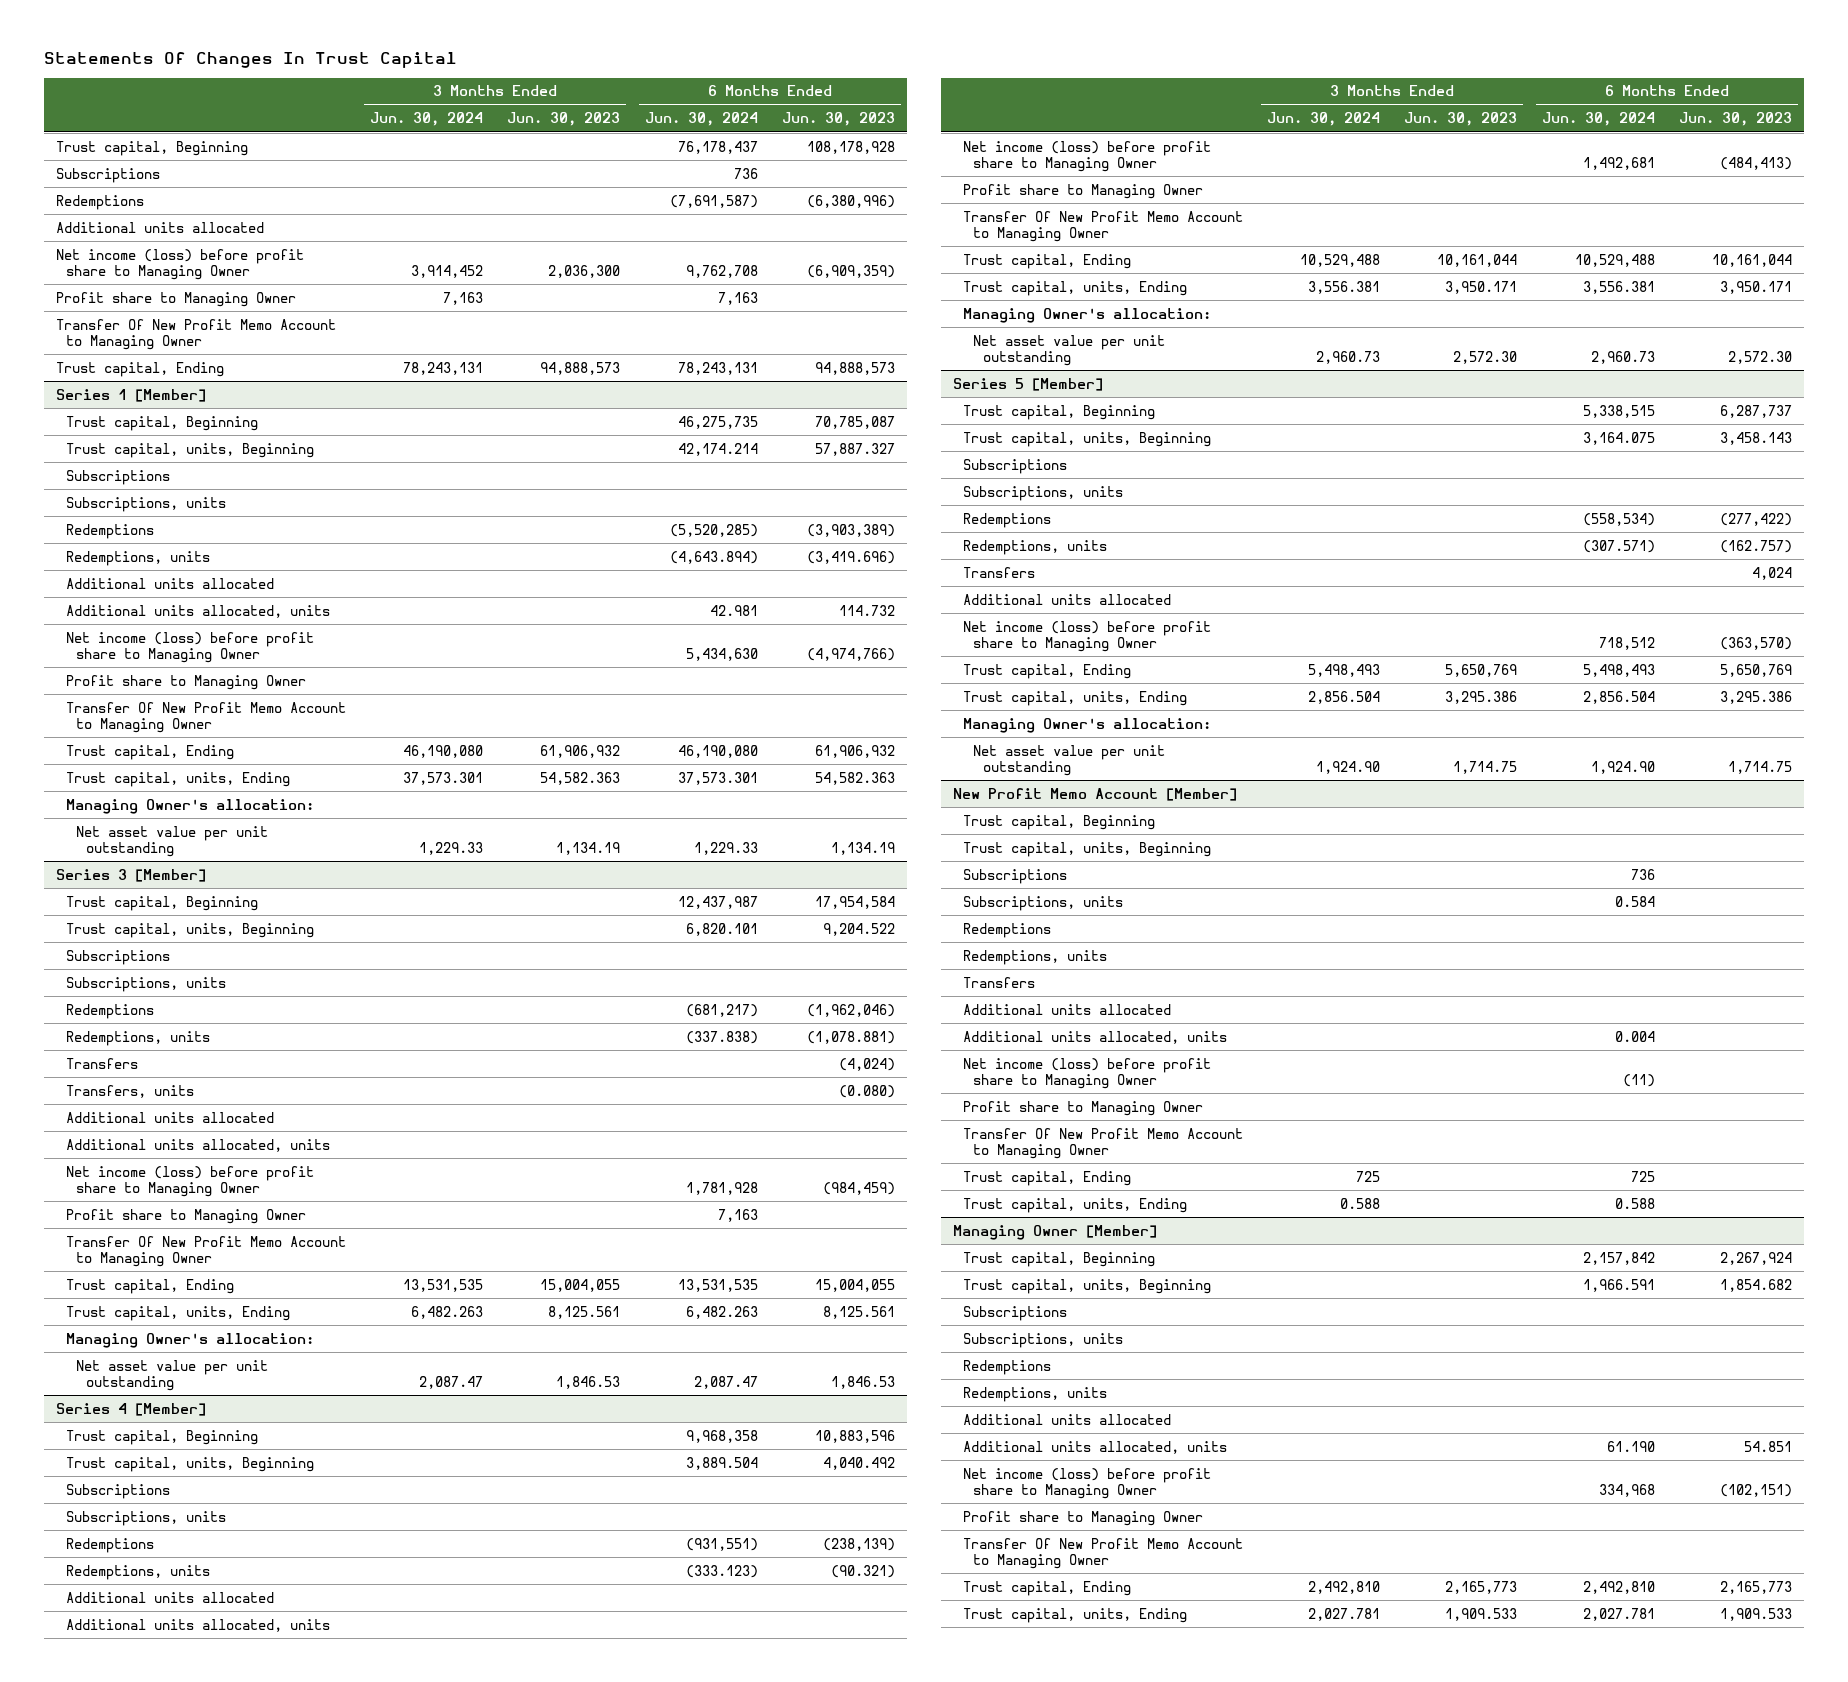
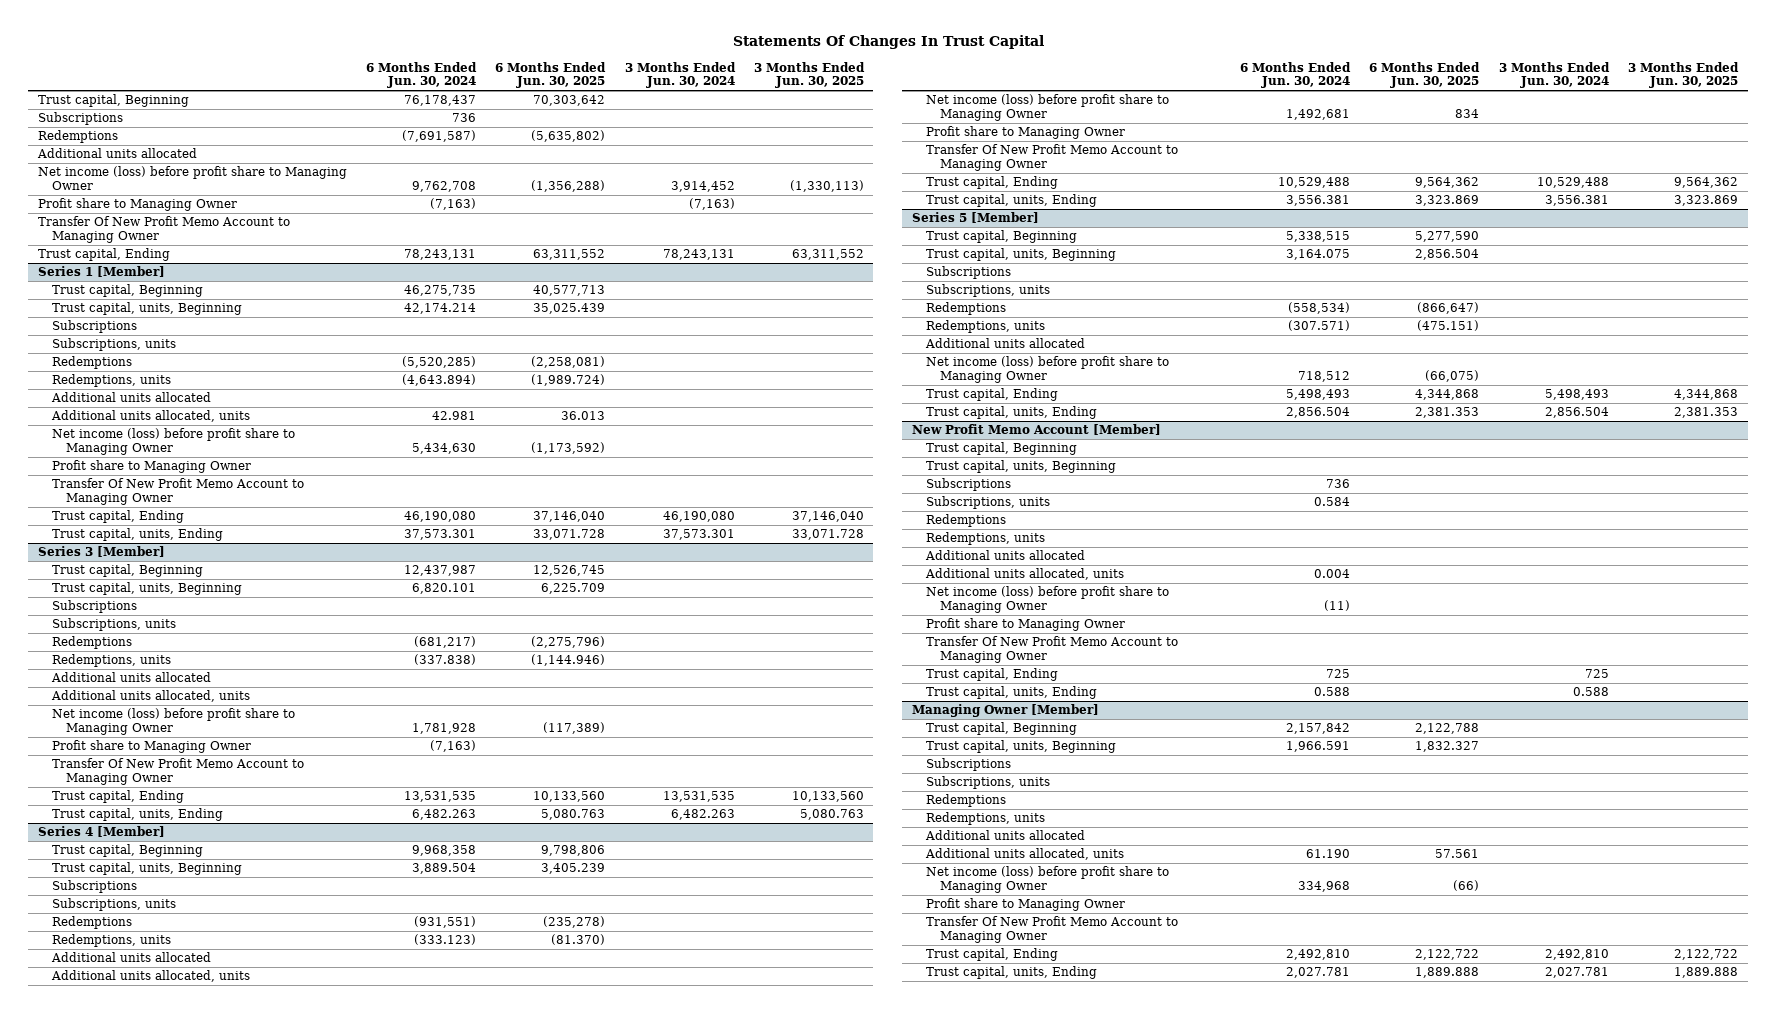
- | 3 Months Ended Jun. 30, 2024 | 3 Months Ended Jun. 30, 2023 | 6 Months Ended Jun. 30, 2024 | 6 Months Ended Jun. 30, 2023
+ | 6 Months Ended Jun. 30, 2024 | 6 Months Ended Jun. 30, 2025 | 3 Months Ended Jun. 30, 2024 | 3 Months Ended Jun. 30, 2025
- Profit share to Managing Owner | 7,163 | | 7,163 |
+ Profit share to Managing Owner | (7,163) | | (7,163) |
@ Series 1 [Member]
- Managing Owner's allocation:
- Net asset value per unit outstanding | 1,229.33 | 1,134.19 | 1,229.33 | 1,134.19
@ Series 3 [Member]
- Transfers | | | | (4,024)
- Transfers, units | | | | (0.080)
- Profit share to Managing Owner | | | 7,163 |
+ Profit share to Managing Owner | (7,163) | | |
- Managing Owner's allocation:
- Net asset value per unit outstanding | 2,087.47 | 1,846.53 | 2,087.47 | 1,846.53
@ Series 4 [Member]
- Managing Owner's allocation:
- Net asset value per unit outstanding | 2,960.73 | 2,572.30 | 2,960.73 | 2,572.30
@ Series 5 [Member]
- Transfers | | | | 4,024
- Managing Owner's allocation:
- Net asset value per unit outstanding | 1,924.90 | 1,714.75 | 1,924.90 | 1,714.75
@ New Profit Memo Account [Member]
- Transfers

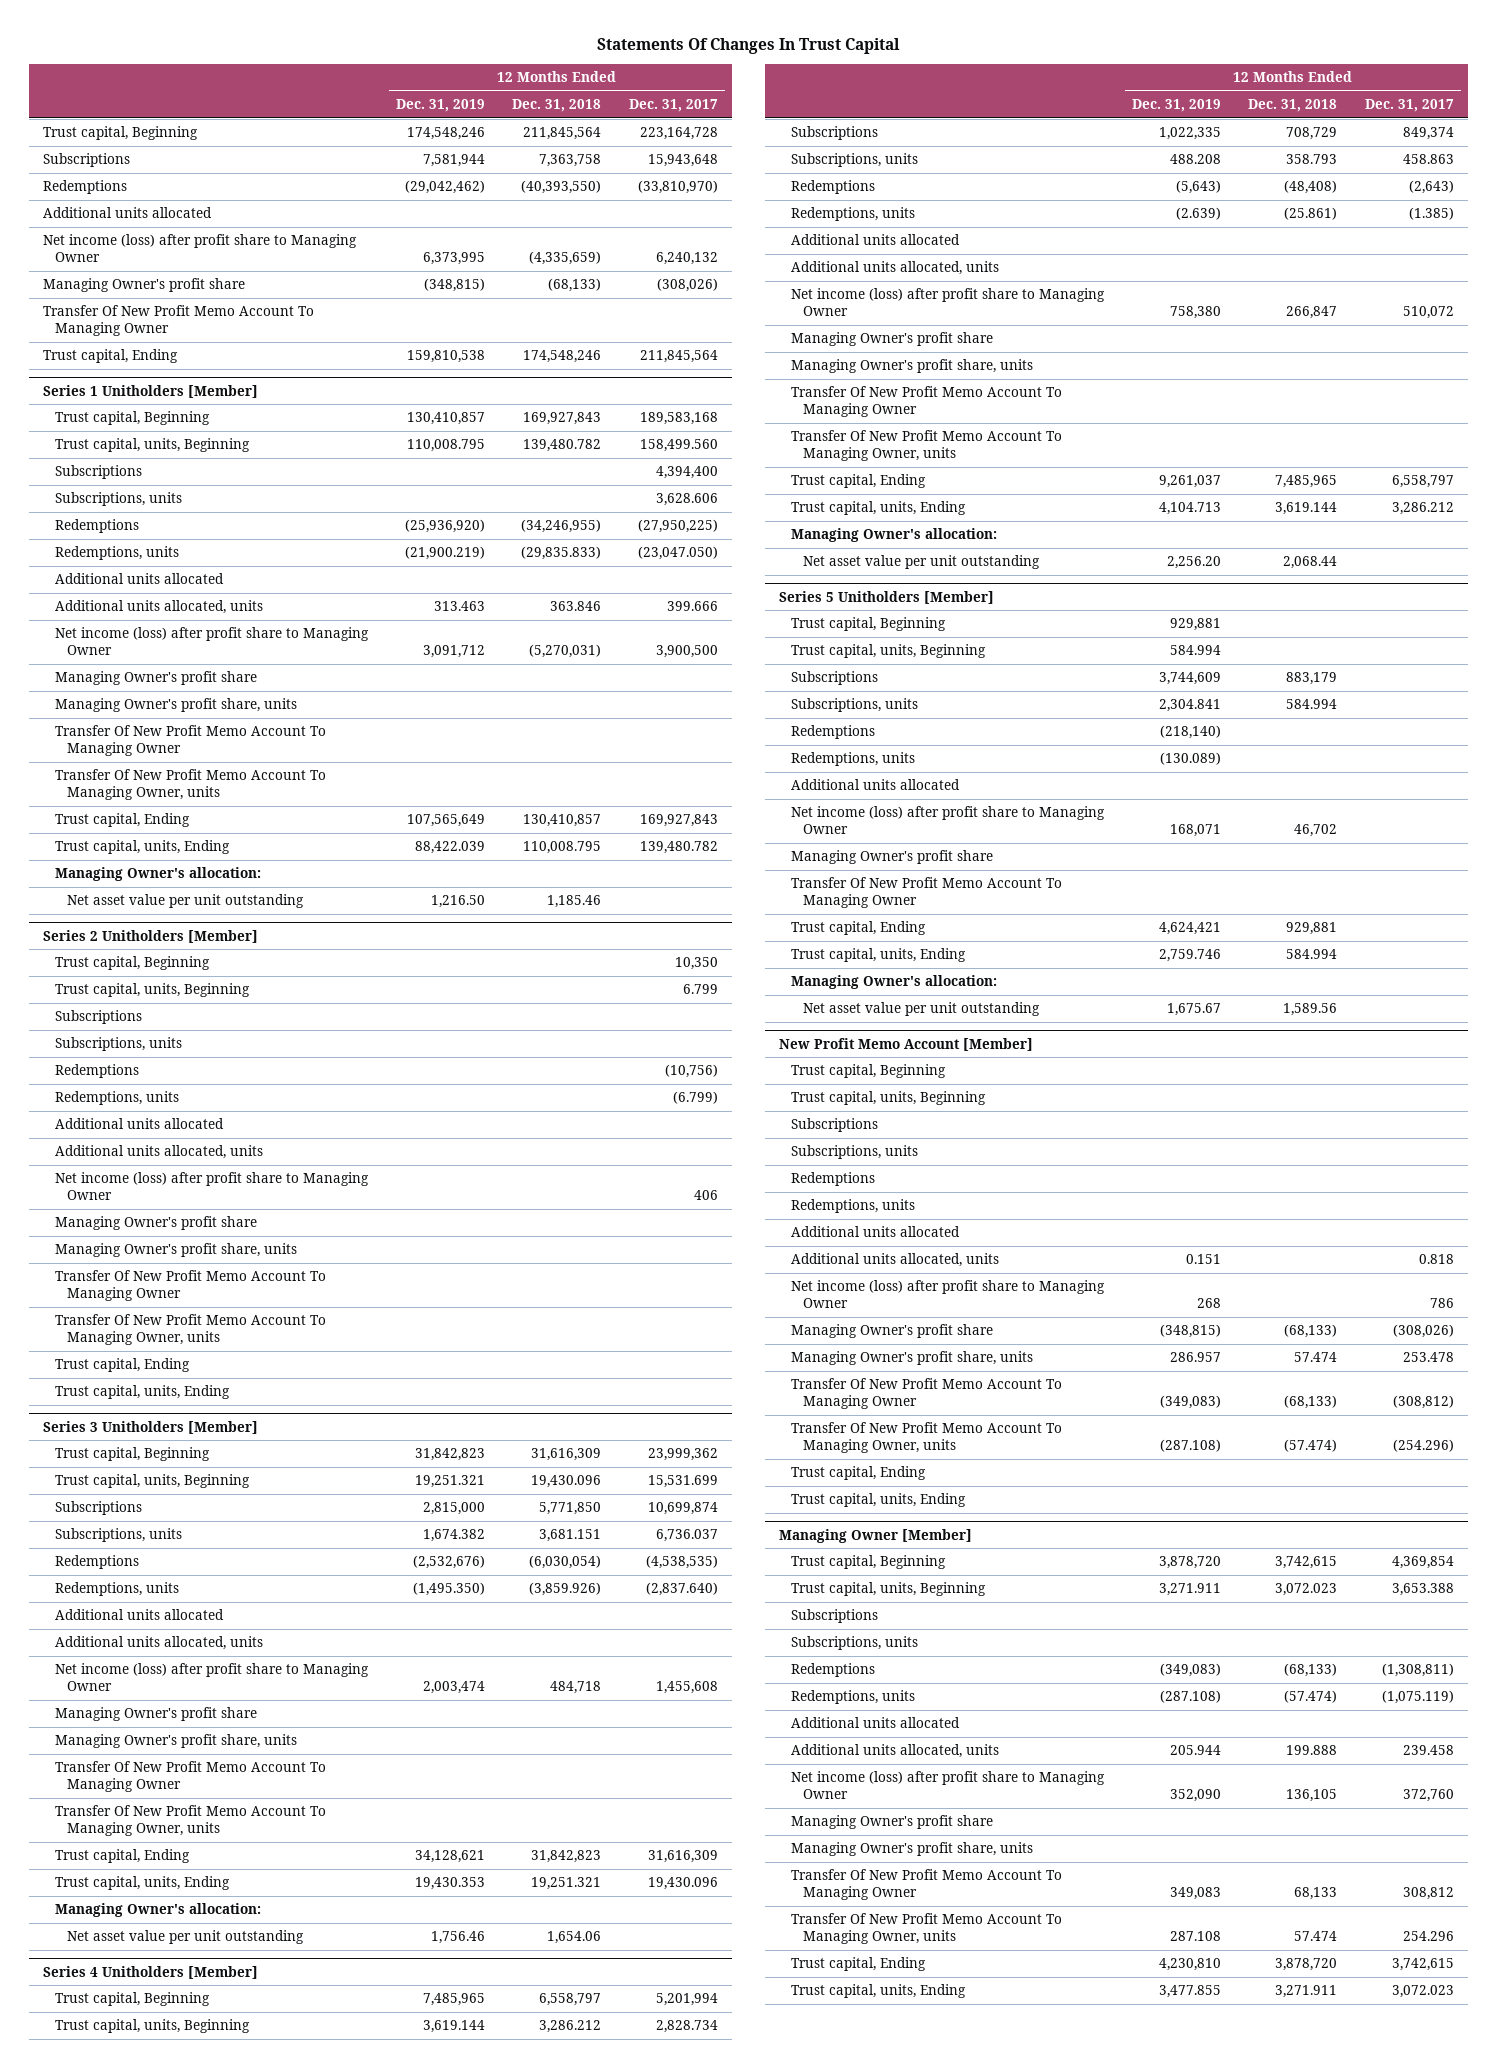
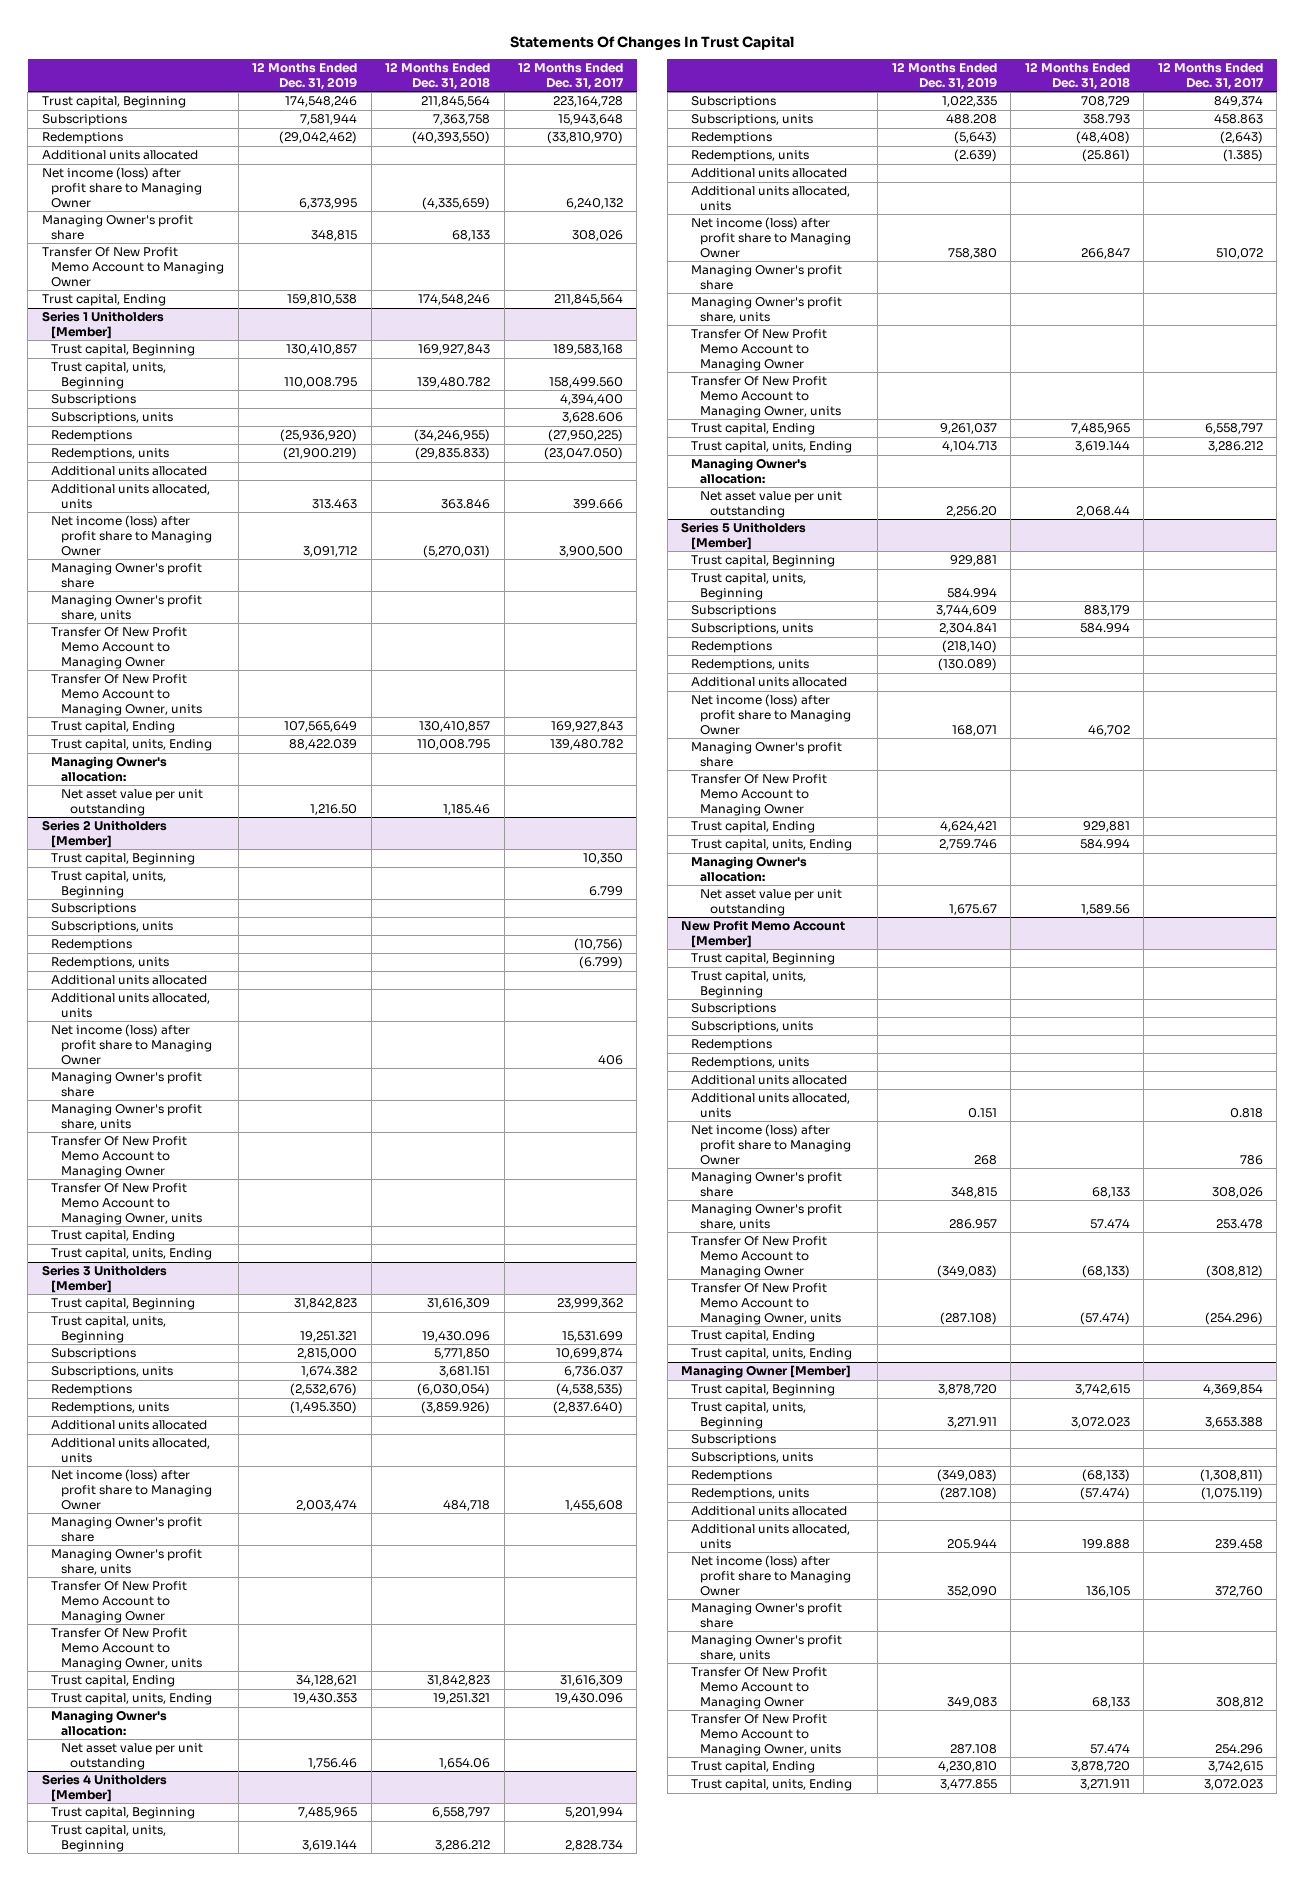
- Managing Owner's profit share | (348,815) | (68,133) | (308,026)
- Transfer Of New Profit Memo Account To Managing Owner
+ Managing Owner's profit share | 348,815 | 68,133 | 308,026
+ Transfer Of New Profit Memo Account to Managing Owner
@ Series 1 Unitholders [Member]
- Transfer Of New Profit Memo Account To Managing Owner
- Transfer Of New Profit Memo Account To Managing Owner, units
+ Transfer Of New Profit Memo Account to Managing Owner
+ Transfer Of New Profit Memo Account to Managing Owner, units
@ Series 2 Unitholders [Member]
- Transfer Of New Profit Memo Account To Managing Owner
- Transfer Of New Profit Memo Account To Managing Owner, units
+ Transfer Of New Profit Memo Account to Managing Owner
+ Transfer Of New Profit Memo Account to Managing Owner, units
@ Series 3 Unitholders [Member]
- Transfer Of New Profit Memo Account To Managing Owner
- Transfer Of New Profit Memo Account To Managing Owner, units
+ Transfer Of New Profit Memo Account to Managing Owner
+ Transfer Of New Profit Memo Account to Managing Owner, units
@ Series 4 Unitholders [Member]
- Transfer Of New Profit Memo Account To Managing Owner
- Transfer Of New Profit Memo Account To Managing Owner, units
+ Transfer Of New Profit Memo Account to Managing Owner
+ Transfer Of New Profit Memo Account to Managing Owner, units
@ Series 5 Unitholders [Member]
- Transfer Of New Profit Memo Account To Managing Owner
+ Transfer Of New Profit Memo Account to Managing Owner
@ New Profit Memo Account [Member]
- Managing Owner's profit share | (348,815) | (68,133) | (308,026)
+ Managing Owner's profit share | 348,815 | 68,133 | 308,026
- Transfer Of New Profit Memo Account To Managing Owner | (349,083) | (68,133) | (308,812)
- Transfer Of New Profit Memo Account To Managing Owner, units | (287.108) | (57.474) | (254.296)
+ Transfer Of New Profit Memo Account to Managing Owner | (349,083) | (68,133) | (308,812)
+ Transfer Of New Profit Memo Account to Managing Owner, units | (287.108) | (57.474) | (254.296)
@ Managing Owner [Member]
- Transfer Of New Profit Memo Account To Managing Owner | 349,083 | 68,133 | 308,812
- Transfer Of New Profit Memo Account To Managing Owner, units | 287.108 | 57.474 | 254.296
+ Transfer Of New Profit Memo Account to Managing Owner | 349,083 | 68,133 | 308,812
+ Transfer Of New Profit Memo Account to Managing Owner, units | 287.108 | 57.474 | 254.296

